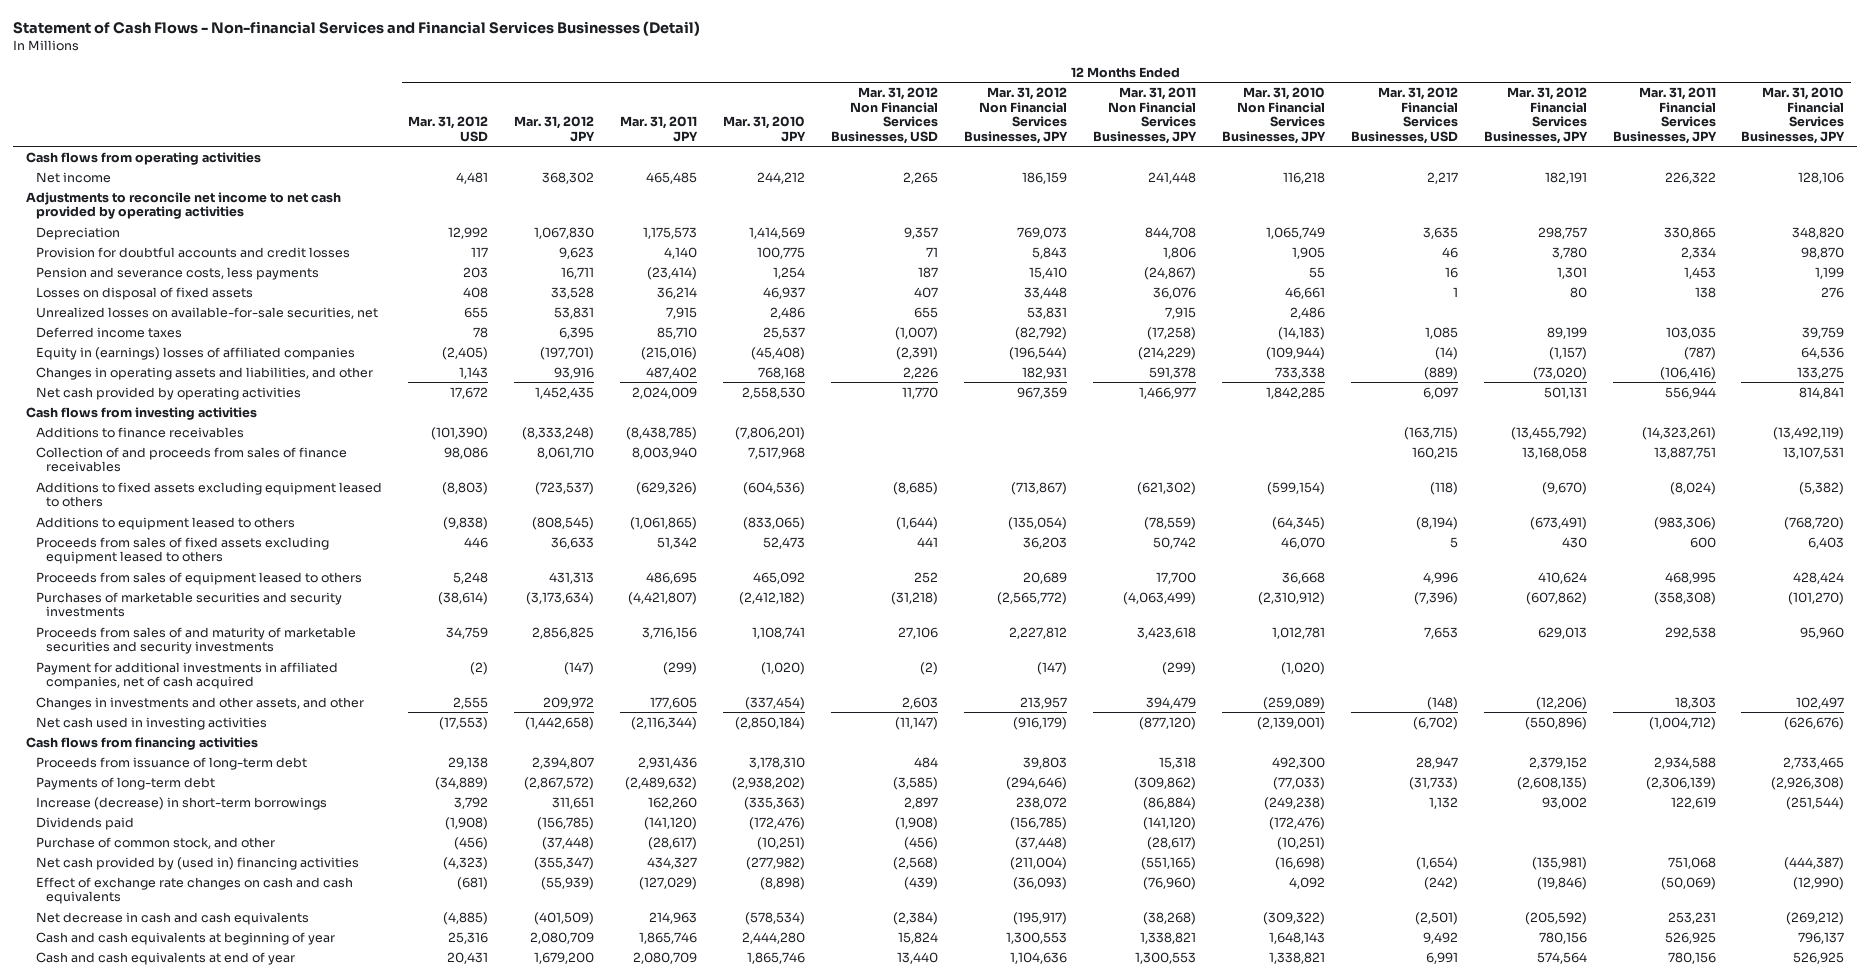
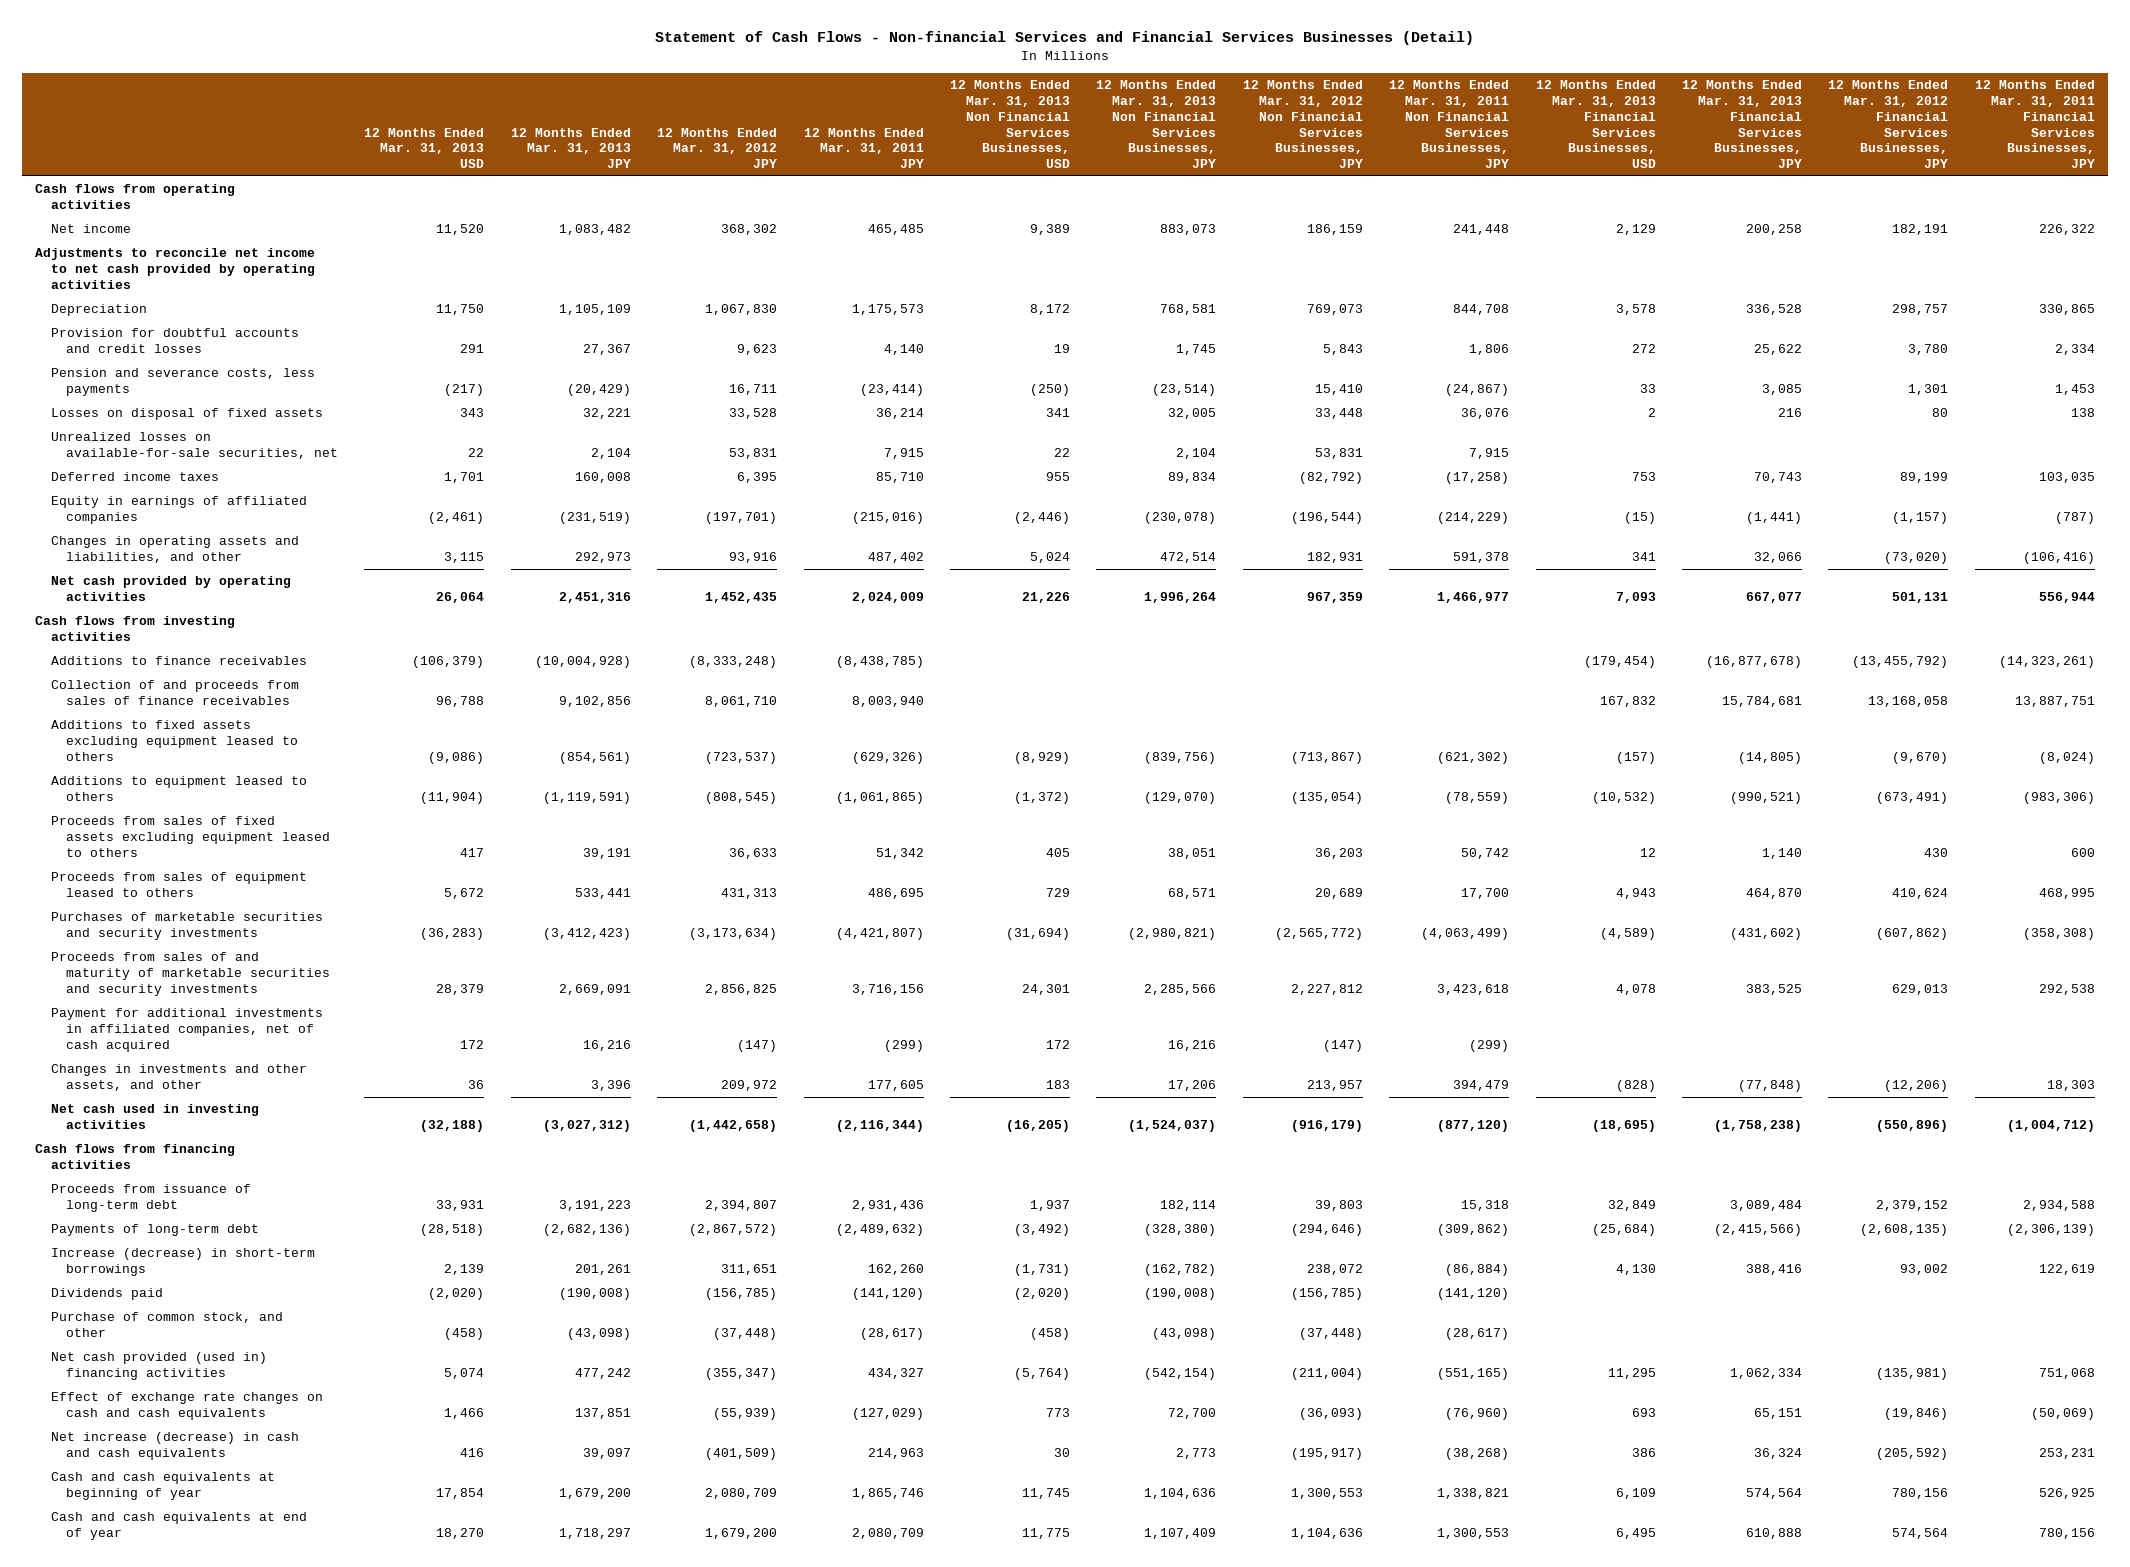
- | 12 Months Ended Mar. 31, 2012 USD | 12 Months Ended Mar. 31, 2012 JPY | 12 Months Ended Mar. 31, 2011 JPY | 12 Months Ended Mar. 31, 2010 JPY | 12 Months Ended Mar. 31, 2012 Non Financial Services Businesses, USD | 12 Months Ended Mar. 31, 2012 Non Financial Services Businesses, JPY | 12 Months Ended Mar. 31, 2011 Non Financial Services Businesses, JPY | 12 Months Ended Mar. 31, 2010 Non Financial Services Businesses, JPY | 12 Months Ended Mar. 31, 2012 Financial Services Businesses, USD | 12 Months Ended Mar. 31, 2012 Financial Services Businesses, JPY | 12 Months Ended Mar. 31, 2011 Financial Services Businesses, JPY | 12 Months Ended Mar. 31, 2010 Financial Services Businesses, JPY
+ | 12 Months Ended Mar. 31, 2013 USD | 12 Months Ended Mar. 31, 2013 JPY | 12 Months Ended Mar. 31, 2012 JPY | 12 Months Ended Mar. 31, 2011 JPY | 12 Months Ended Mar. 31, 2013 Non Financial Services Businesses, USD | 12 Months Ended Mar. 31, 2013 Non Financial Services Businesses, JPY | 12 Months Ended Mar. 31, 2012 Non Financial Services Businesses, JPY | 12 Months Ended Mar. 31, 2011 Non Financial Services Businesses, JPY | 12 Months Ended Mar. 31, 2013 Financial Services Businesses, USD | 12 Months Ended Mar. 31, 2013 Financial Services Businesses, JPY | 12 Months Ended Mar. 31, 2012 Financial Services Businesses, JPY | 12 Months Ended Mar. 31, 2011 Financial Services Businesses, JPY
- Equity in (earnings) losses of affiliated companies | (2,405) | (197,701) | (215,016) | (45,408) | (2,391) | (196,544) | (214,229) | (109,944) | (14) | (1,157) | (787) | 64,536
+ Equity in earnings of affiliated companies | (2,461) | (231,519) | (197,701) | (215,016) | (2,446) | (230,078) | (196,544) | (214,229) | (15) | (1,441) | (1,157) | (787)
- Net cash provided by (used in) financing activities | (4,323) | (355,347) | 434,327 | (277,982) | (2,568) | (211,004) | (551,165) | (16,698) | (1,654) | (135,981) | 751,068 | (444,387)
+ Net cash provided (used in) financing activities | 5,074 | 477,242 | (355,347) | 434,327 | (5,764) | (542,154) | (211,004) | (551,165) | 11,295 | 1,062,334 | (135,981) | 751,068
- Net decrease in cash and cash equivalents | (4,885) | (401,509) | 214,963 | (578,534) | (2,384) | (195,917) | (38,268) | (309,322) | (2,501) | (205,592) | 253,231 | (269,212)
+ Net increase (decrease) in cash and cash equivalents | 416 | 39,097 | (401,509) | 214,963 | 30 | 2,773 | (195,917) | (38,268) | 386 | 36,324 | (205,592) | 253,231

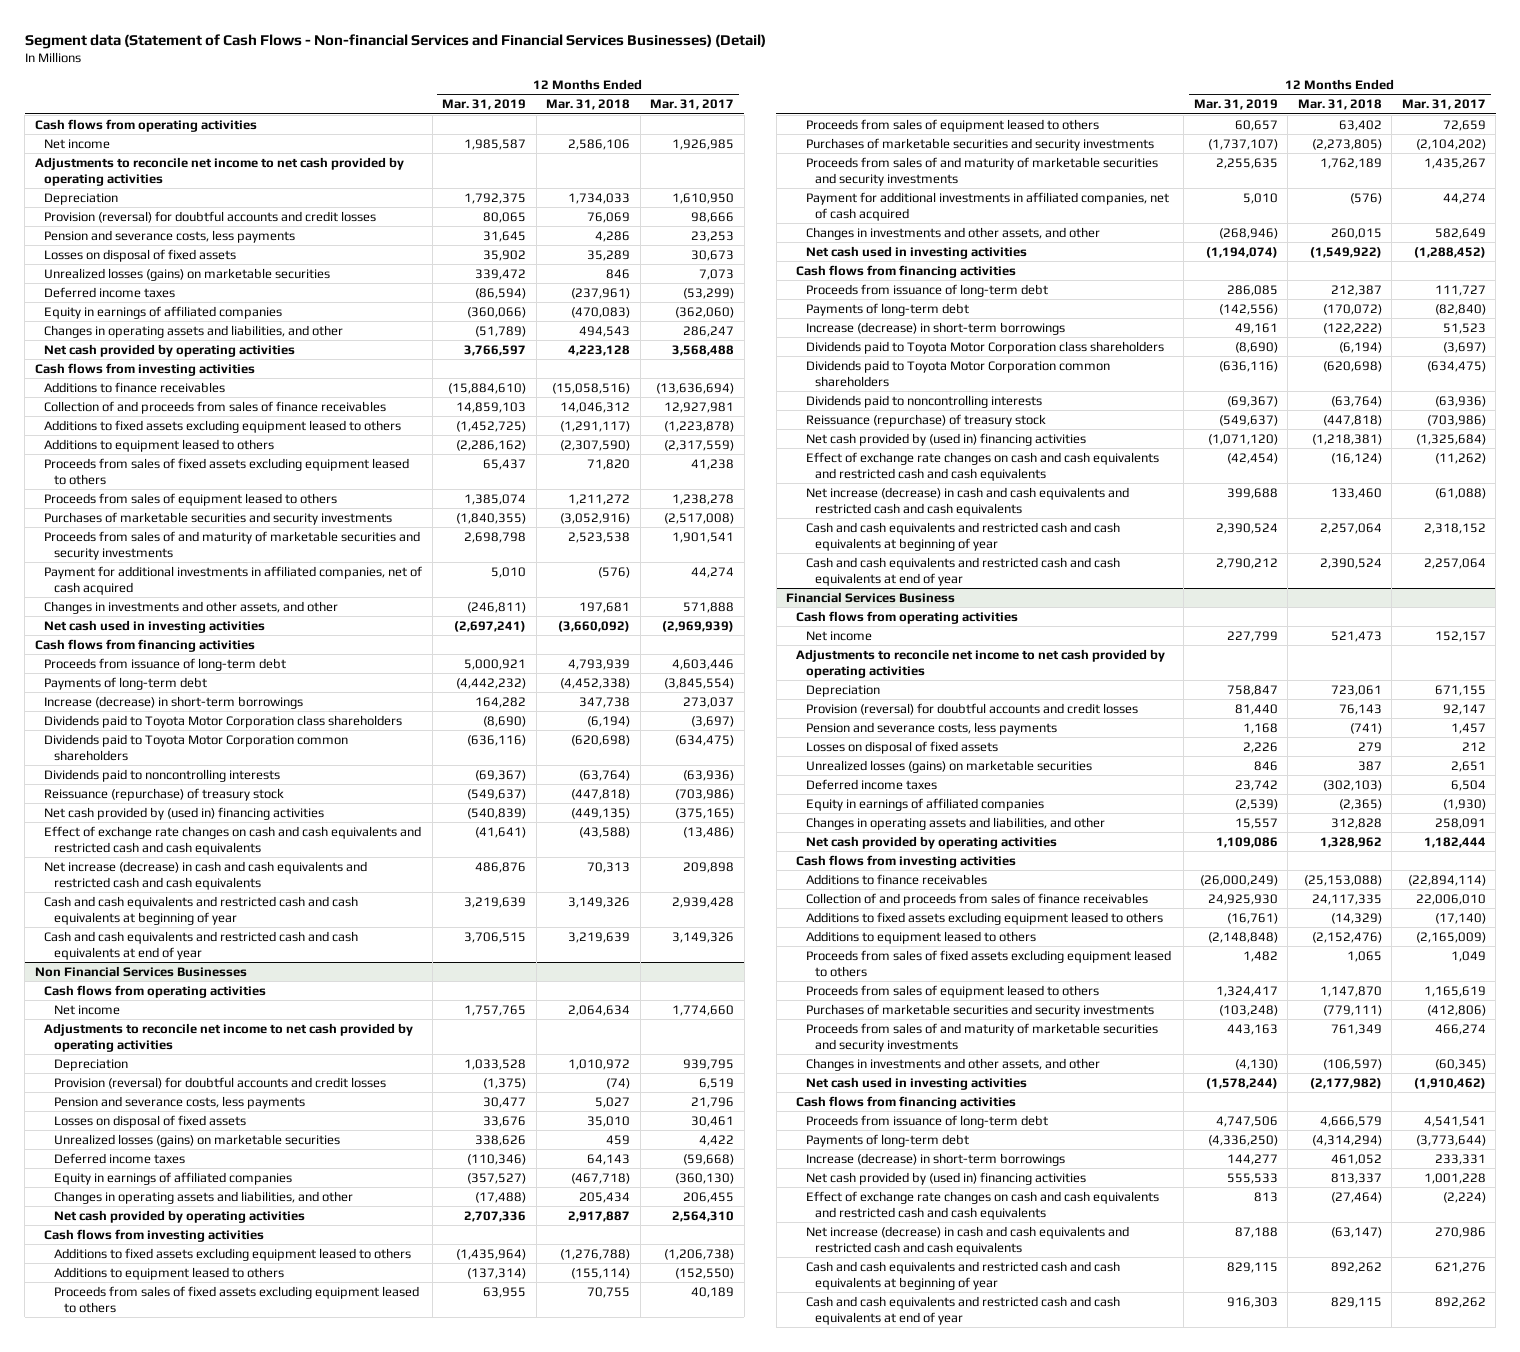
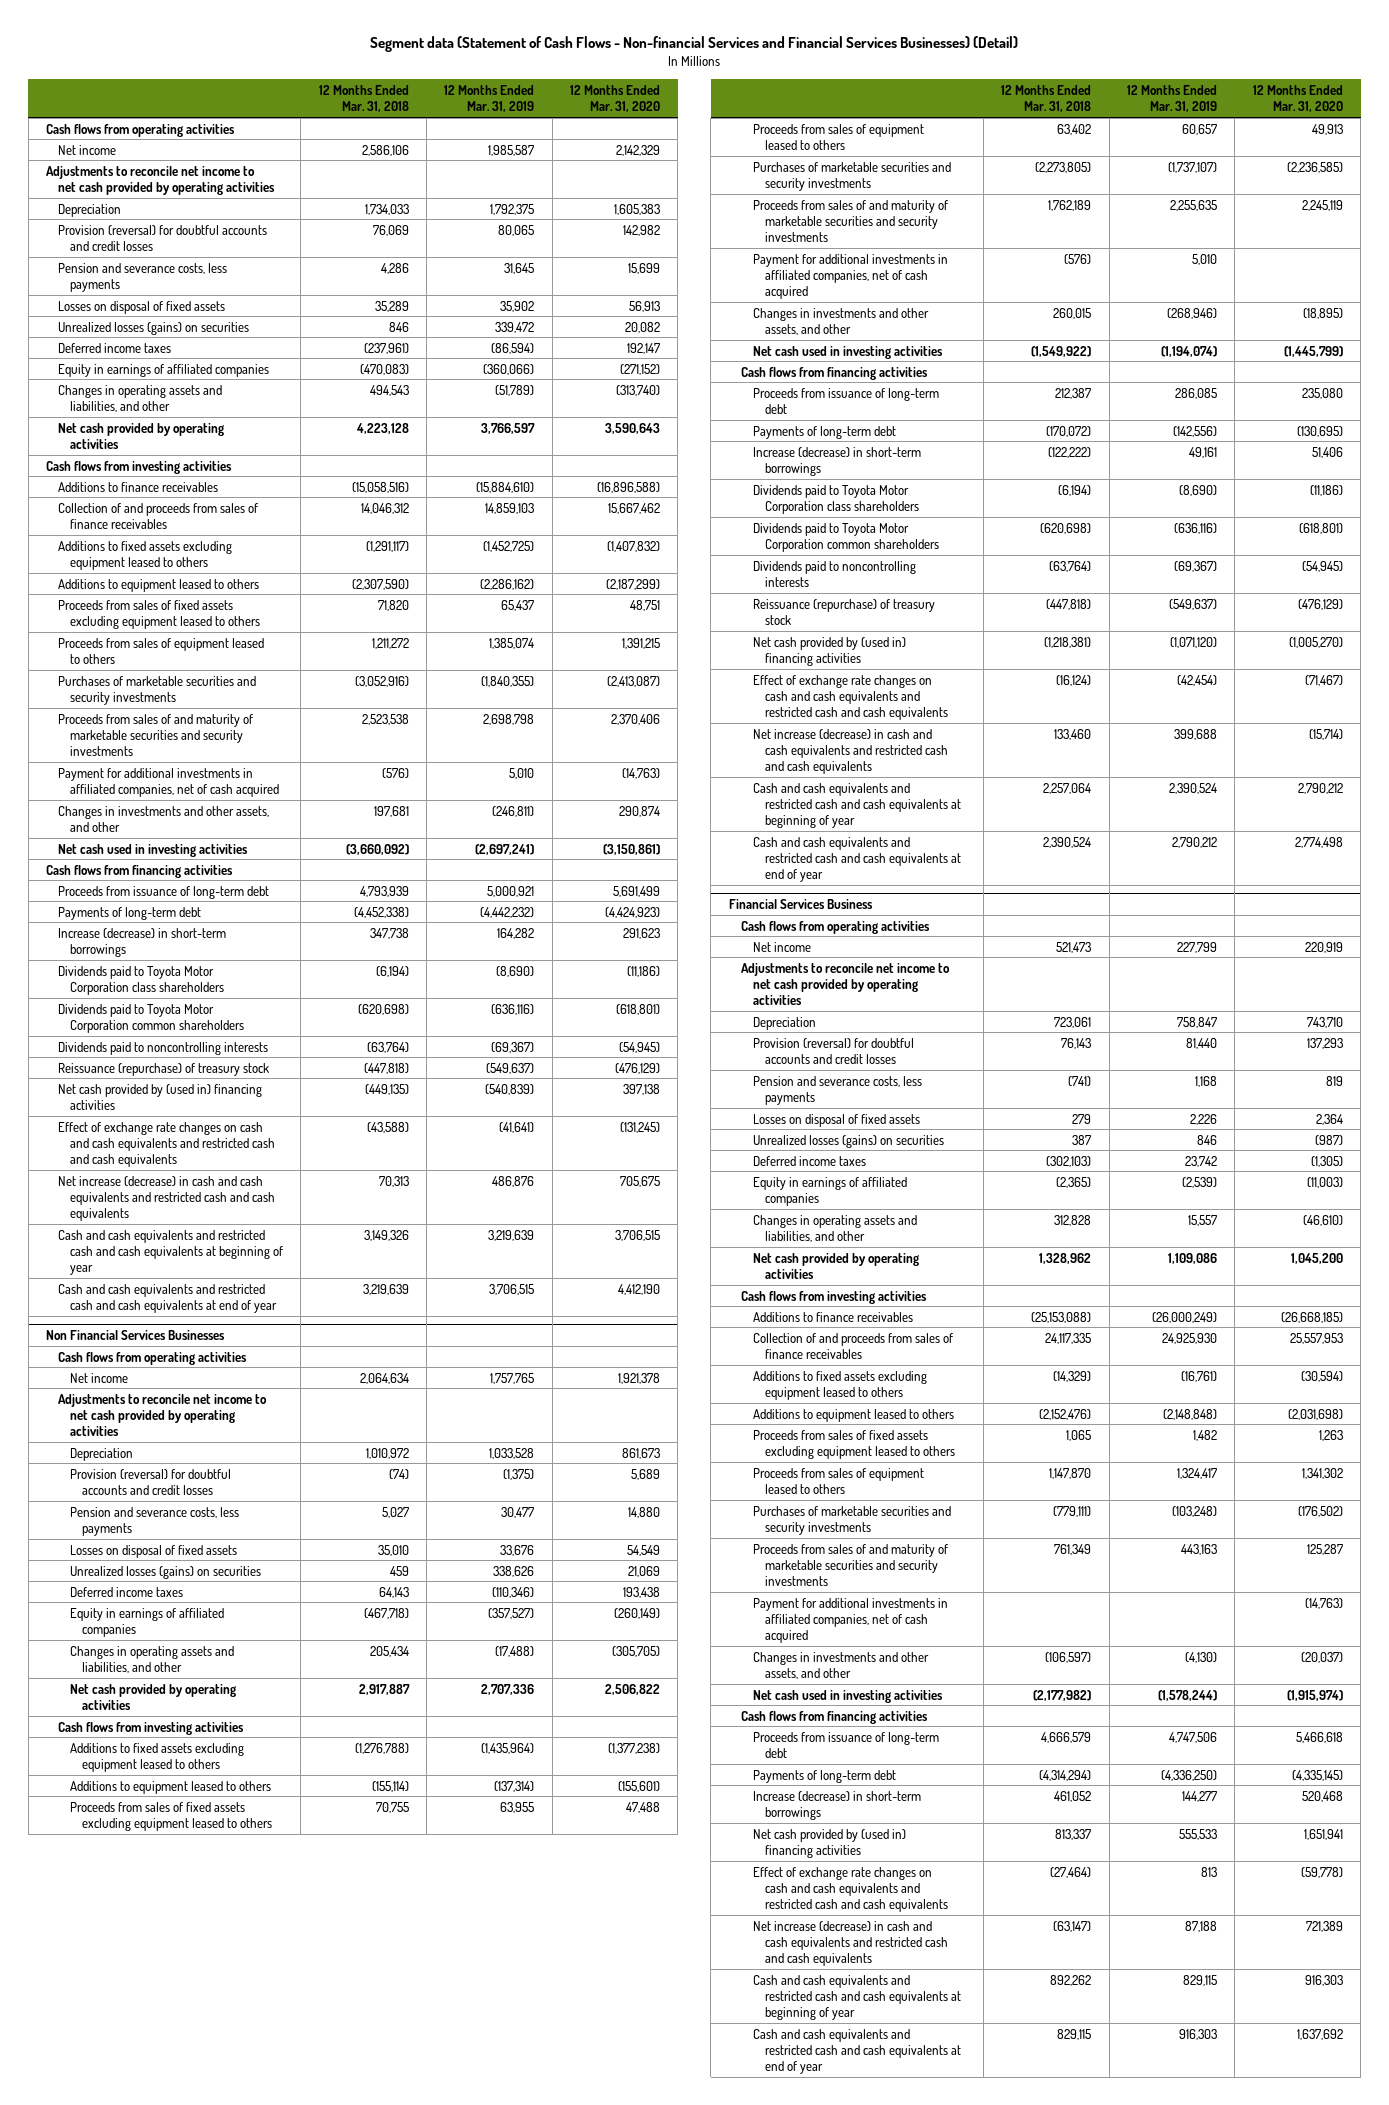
- | 12 Months Ended Mar. 31, 2019 | 12 Months Ended Mar. 31, 2018 | 12 Months Ended Mar. 31, 2017
+ | 12 Months Ended Mar. 31, 2018 | 12 Months Ended Mar. 31, 2019 | 12 Months Ended Mar. 31, 2020
- Unrealized losses (gains) on marketable securities | 339,472 | 846 | 7,073
+ Unrealized losses (gains) on securities | 846 | 339,472 | 20,082
@ Non Financial Services Businesses
- Unrealized losses (gains) on marketable securities | 338,626 | 459 | 4,422
+ Unrealized losses (gains) on securities | 459 | 338,626 | 21,069
@ Financial Services Business
- Unrealized losses (gains) on marketable securities | 846 | 387 | 2,651
+ Unrealized losses (gains) on securities | 387 | 846 | (987)
+ Payment for additional investments in affiliated companies, net of cash acquired | | | (14,763)

